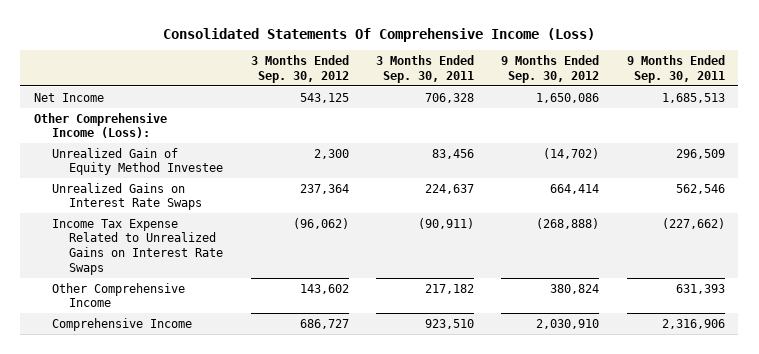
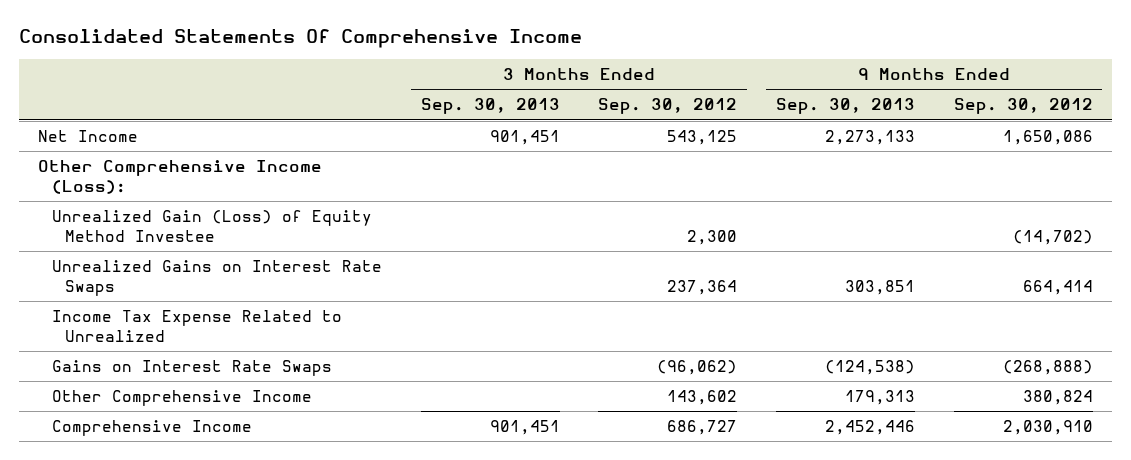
- Consolidated Statements Of Comprehensive Income (Loss)
+ Consolidated Statements Of Comprehensive Income
- | 3 Months Ended Sep. 30, 2012 | 3 Months Ended Sep. 30, 2011 | 9 Months Ended Sep. 30, 2012 | 9 Months Ended Sep. 30, 2011
+ | 3 Months Ended Sep. 30, 2013 | 3 Months Ended Sep. 30, 2012 | 9 Months Ended Sep. 30, 2013 | 9 Months Ended Sep. 30, 2012
- Unrealized Gain of Equity Method Investee | 2,300 | 83,456 | (14,702) | 296,509
+ Unrealized Gain (Loss) of Equity Method Investee | | 2,300 | | (14,702)
- Income Tax Expense Related to Unrealized Gains on Interest Rate Swaps | (96,062) | (90,911) | (268,888) | (227,662)
+ Income Tax Expense Related to Unrealized
+ Gains on Interest Rate Swaps | | (96,062) | (124,538) | (268,888)

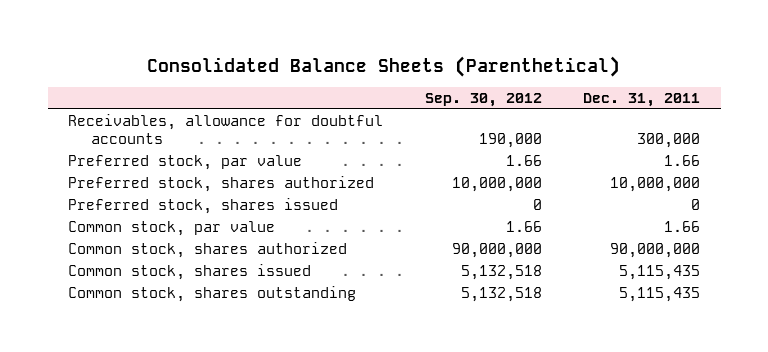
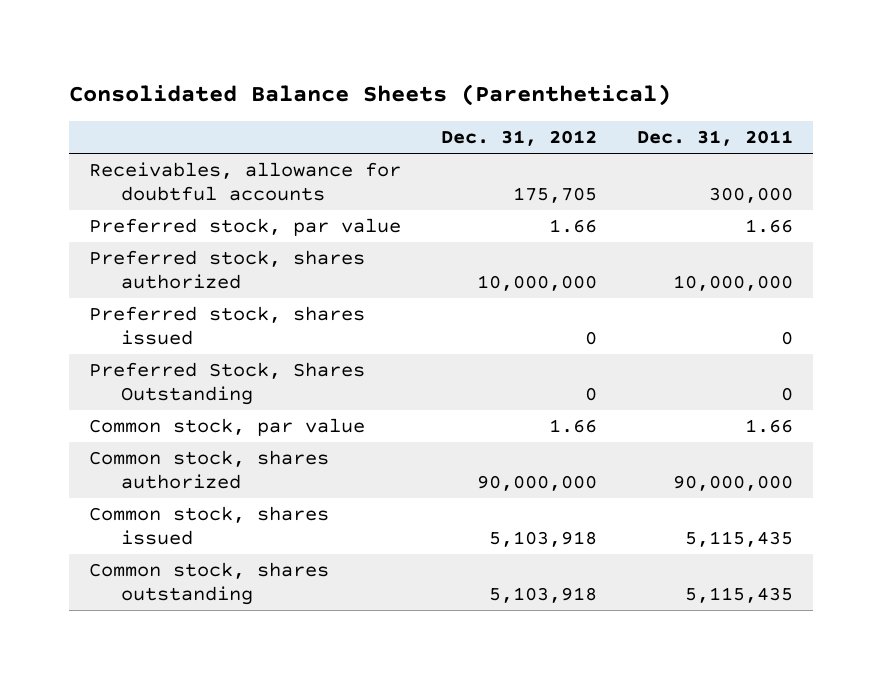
- | Sep. 30, 2012 | Dec. 31, 2011
+ | Dec. 31, 2012 | Dec. 31, 2011
+ Preferred Stock, Shares Outstanding | 0 | 0

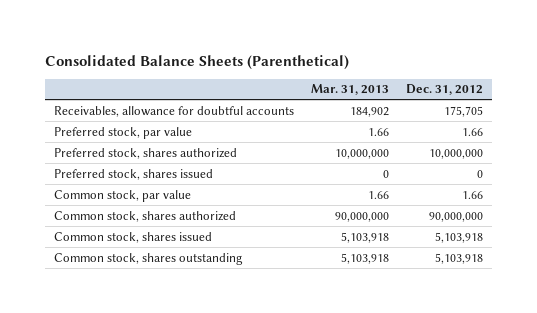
- | Dec. 31, 2012 | Dec. 31, 2011
+ | Mar. 31, 2013 | Dec. 31, 2012
- Preferred Stock, Shares Outstanding | 0 | 0

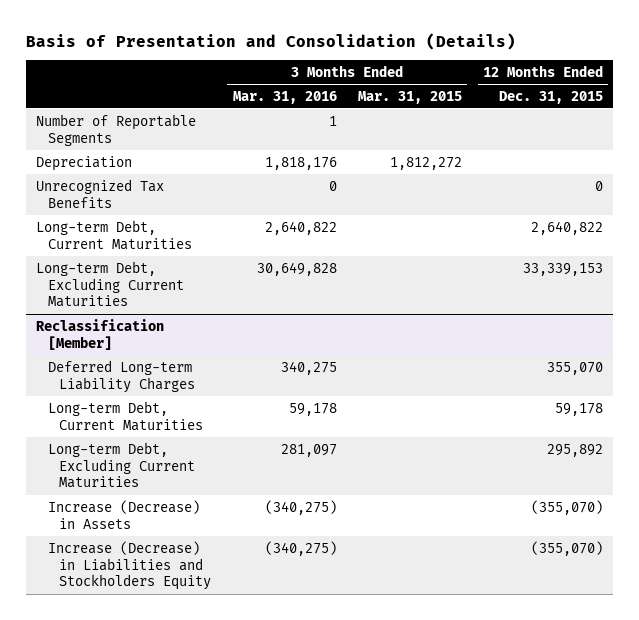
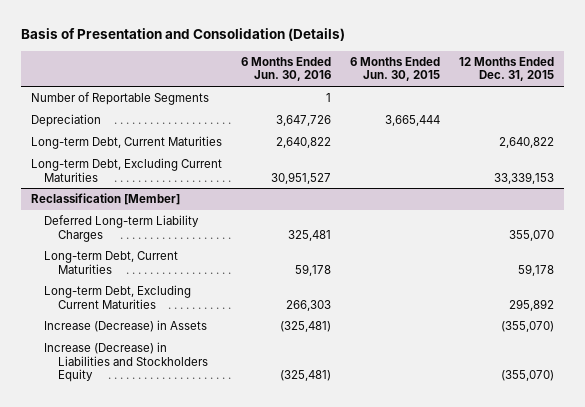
- | 3 Months Ended Mar. 31, 2016 | 3 Months Ended Mar. 31, 2015 | 12 Months Ended Dec. 31, 2015
+ | 6 Months Ended Jun. 30, 2016 | 6 Months Ended Jun. 30, 2015 | 12 Months Ended Dec. 31, 2015
- Unrecognized Tax Benefits | 0 | | 0

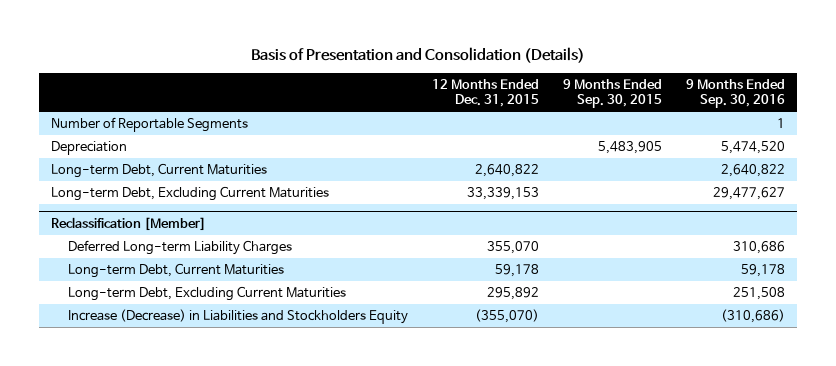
- | 6 Months Ended Jun. 30, 2016 | 6 Months Ended Jun. 30, 2015 | 12 Months Ended Dec. 31, 2015
+ | 12 Months Ended Dec. 31, 2015 | 9 Months Ended Sep. 30, 2015 | 9 Months Ended Sep. 30, 2016
@ Reclassification [Member]
- Increase (Decrease) in Assets | (325,481) | | (355,070)

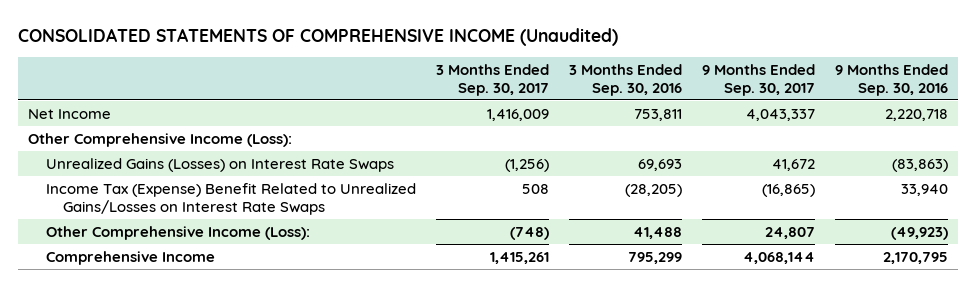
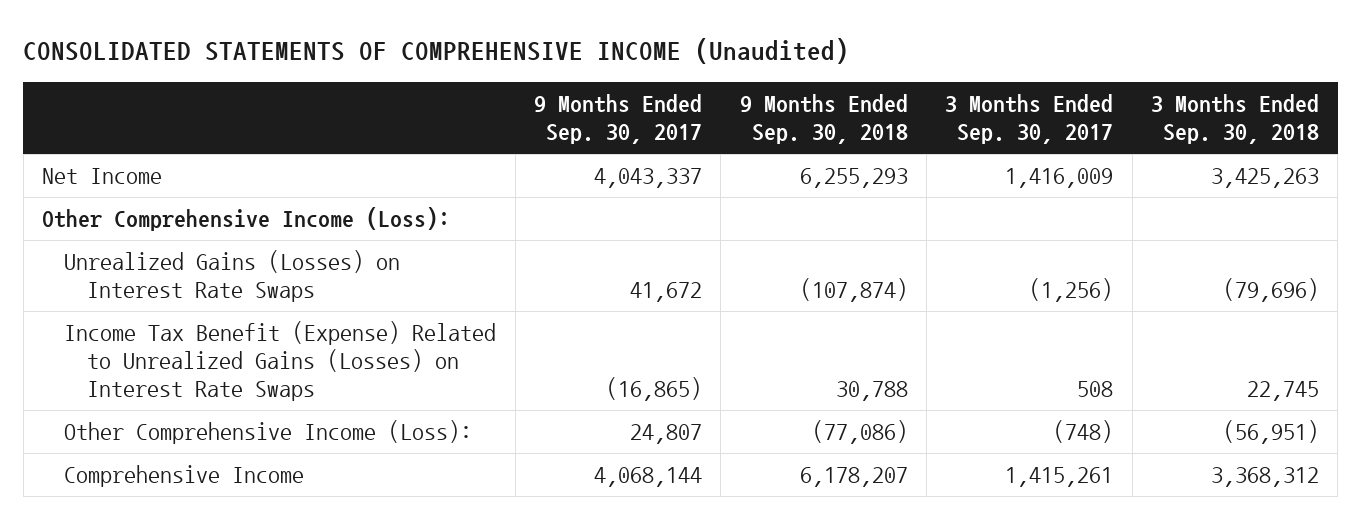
- | 3 Months Ended Sep. 30, 2017 | 3 Months Ended Sep. 30, 2016 | 9 Months Ended Sep. 30, 2017 | 9 Months Ended Sep. 30, 2016
+ | 9 Months Ended Sep. 30, 2017 | 9 Months Ended Sep. 30, 2018 | 3 Months Ended Sep. 30, 2017 | 3 Months Ended Sep. 30, 2018
- Income Tax (Expense) Benefit Related to Unrealized Gains/Losses on Interest Rate Swaps | 508 | (28,205) | (16,865) | 33,940
+ Income Tax Benefit (Expense) Related to Unrealized Gains (Losses) on Interest Rate Swaps | (16,865) | 30,788 | 508 | 22,745

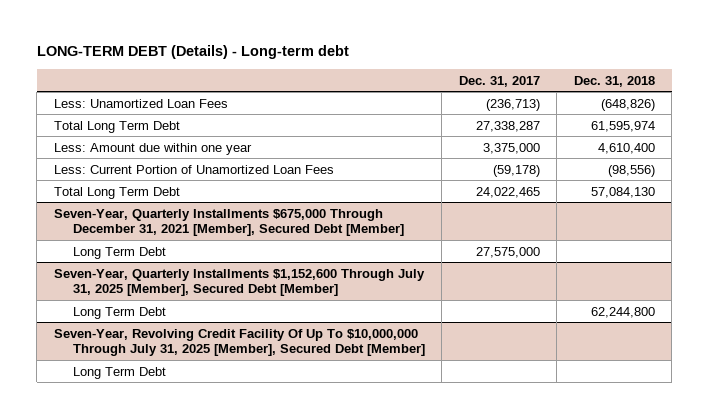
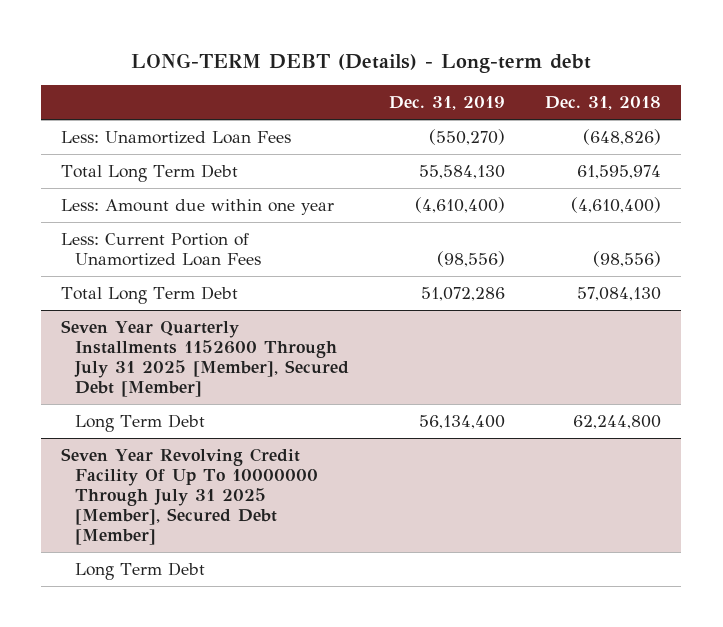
- | Dec. 31, 2017 | Dec. 31, 2018
+ | Dec. 31, 2019 | Dec. 31, 2018
- Less: Amount due within one year | 3,375,000 | 4,610,400
+ Less: Amount due within one year | (4,610,400) | (4,610,400)
- Seven-Year, Quarterly Installments $675,000 Through December 31, 2021 [Member], Secured Debt [Member]
- Long Term Debt | 27,575,000 |
- Seven-Year, Quarterly Installments $1,152,600 Through July 31, 2025 [Member], Secured Debt [Member]
+ Seven Year Quarterly Installments 1152600 Through July 31 2025 [Member], Secured Debt [Member]
- Seven-Year, Revolving Credit Facility Of Up To $10,000,000 Through July 31, 2025 [Member], Secured Debt [Member]
+ Seven Year Revolving Credit Facility Of Up To 10000000 Through July 31 2025 [Member], Secured Debt [Member]

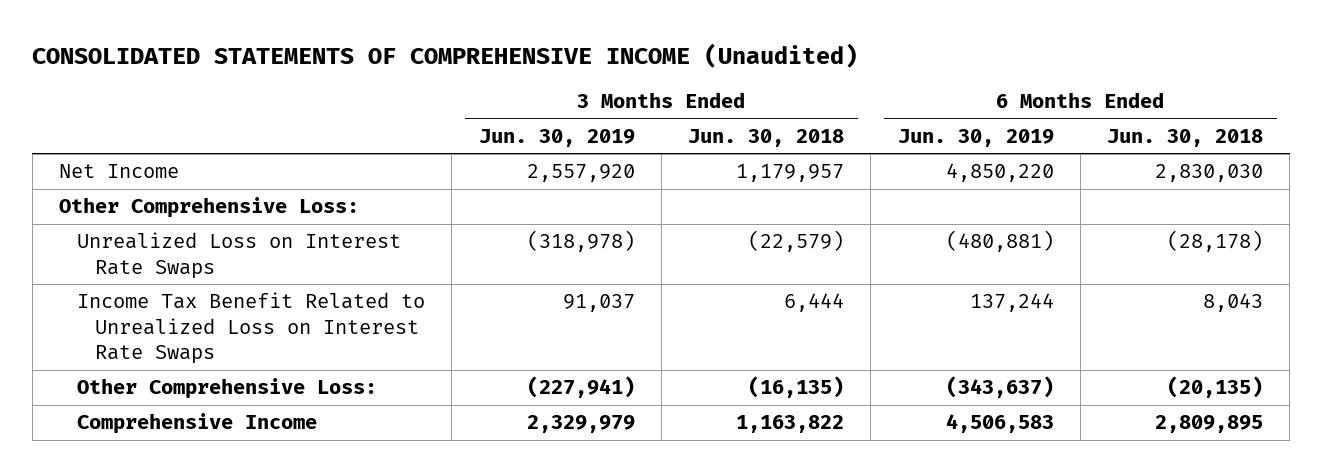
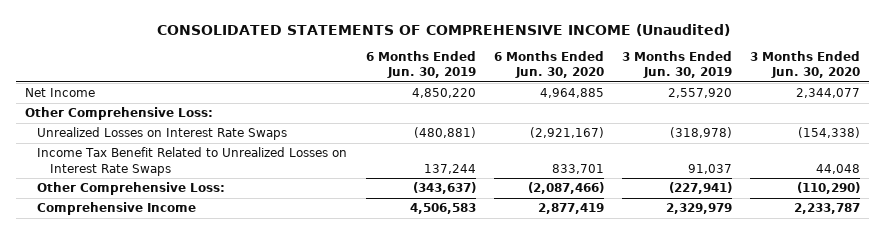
- | 3 Months Ended Jun. 30, 2019 | 3 Months Ended Jun. 30, 2018 | 6 Months Ended Jun. 30, 2019 | 6 Months Ended Jun. 30, 2018
+ | 6 Months Ended Jun. 30, 2019 | 6 Months Ended Jun. 30, 2020 | 3 Months Ended Jun. 30, 2019 | 3 Months Ended Jun. 30, 2020
- Unrealized Loss on Interest Rate Swaps | (318,978) | (22,579) | (480,881) | (28,178)
- Income Tax Benefit Related to Unrealized Loss on Interest Rate Swaps | 91,037 | 6,444 | 137,244 | 8,043
+ Unrealized Losses on Interest Rate Swaps | (480,881) | (2,921,167) | (318,978) | (154,338)
+ Income Tax Benefit Related to Unrealized Losses on Interest Rate Swaps | 137,244 | 833,701 | 91,037 | 44,048

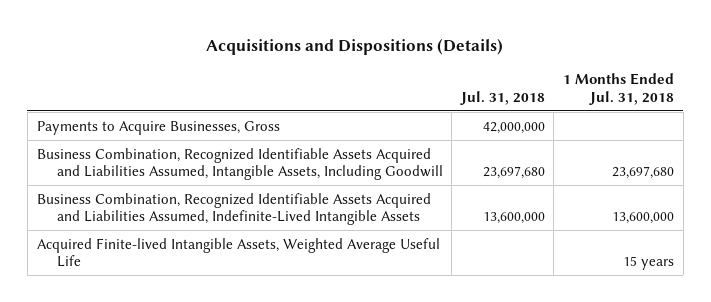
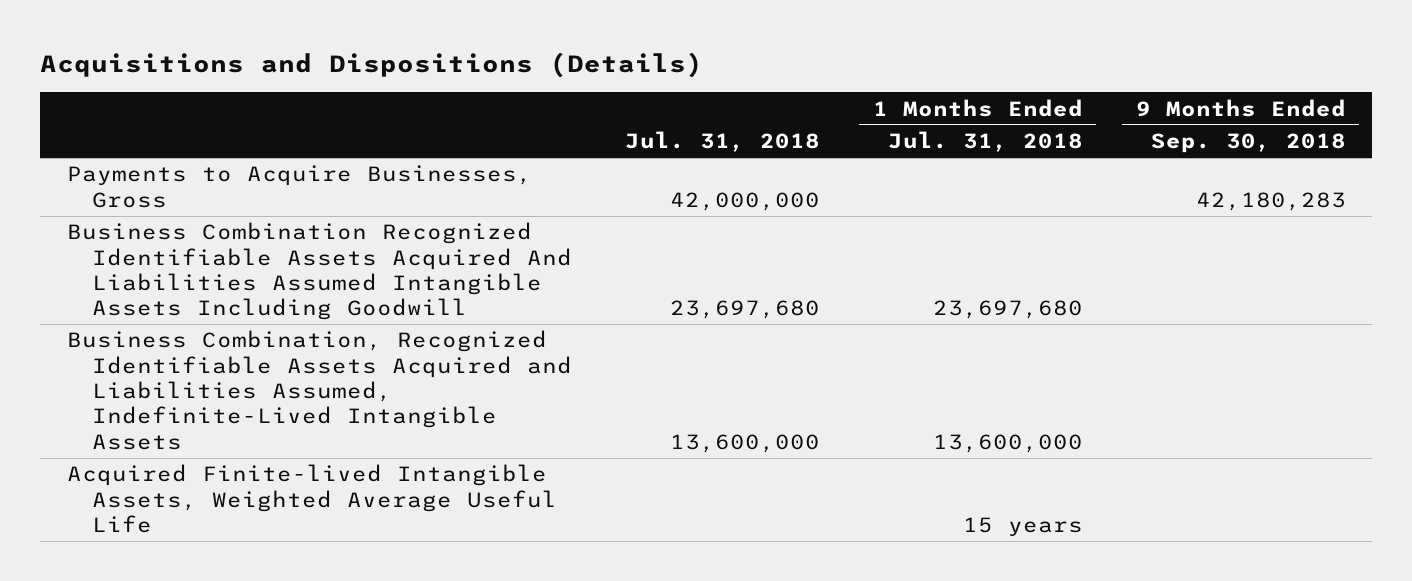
- | Jul. 31, 2018 | 1 Months Ended Jul. 31, 2018
+ | Jul. 31, 2018 | 1 Months Ended Jul. 31, 2018 | 9 Months Ended Sep. 30, 2018
- Business Combination, Recognized Identifiable Assets Acquired and Liabilities Assumed, Intangible Assets, Including Goodwill | 23,697,680 | 23,697,680
+ Business Combination Recognized Identifiable Assets Acquired And Liabilities Assumed Intangible Assets Including Goodwill | 23,697,680 | 23,697,680 |

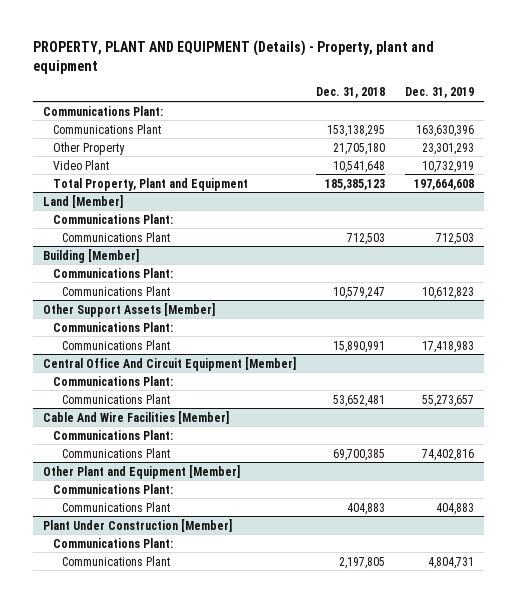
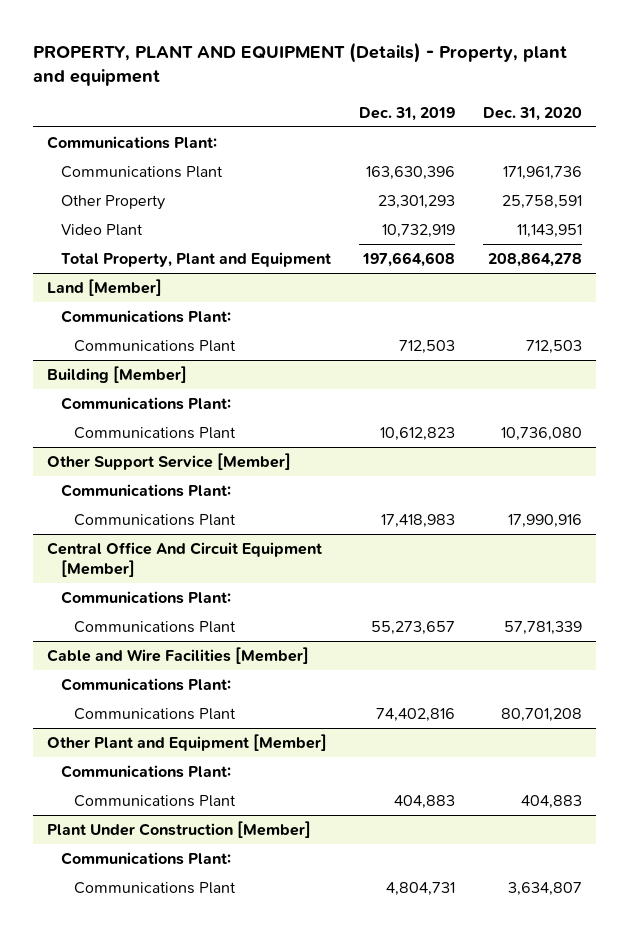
- | Dec. 31, 2018 | Dec. 31, 2019
+ | Dec. 31, 2019 | Dec. 31, 2020
- Other Support Assets [Member]
+ Other Support Service [Member]
- Cable And Wire Facilities [Member]
+ Cable and Wire Facilities [Member]

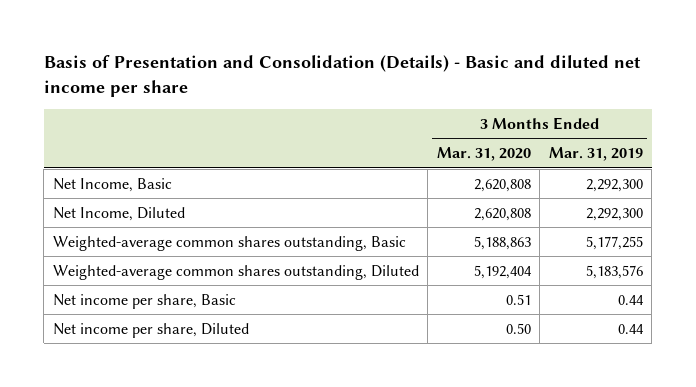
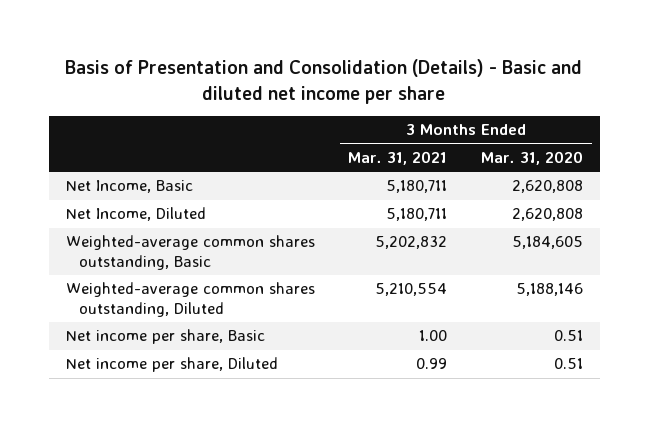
- | 3 Months Ended Mar. 31, 2020 | 3 Months Ended Mar. 31, 2019
+ | 3 Months Ended Mar. 31, 2021 | 3 Months Ended Mar. 31, 2020
- Weighted-average common shares outstanding, Basic | 5,188,863 | 5,177,255
- Weighted-average common shares outstanding, Diluted | 5,192,404 | 5,183,576
+ Weighted-average common shares outstanding, Basic | 5,202,832 | 5,184,605
+ Weighted-average common shares outstanding, Diluted | 5,210,554 | 5,188,146
- Net income per share, Diluted | 0.50 | 0.44
+ Net income per share, Diluted | 0.99 | 0.51

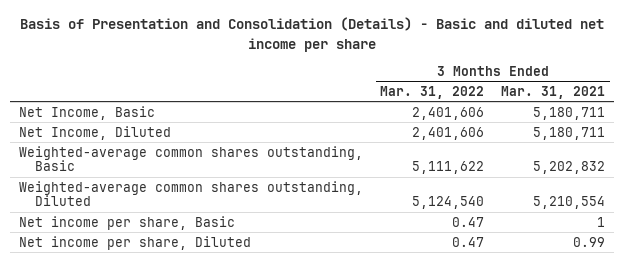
- | 3 Months Ended Mar. 31, 2021 | 3 Months Ended Mar. 31, 2020
+ | 3 Months Ended Mar. 31, 2022 | 3 Months Ended Mar. 31, 2021
- Net income per share, Basic | 1.00 | 0.51
+ Net income per share, Basic | 0.47 | 1

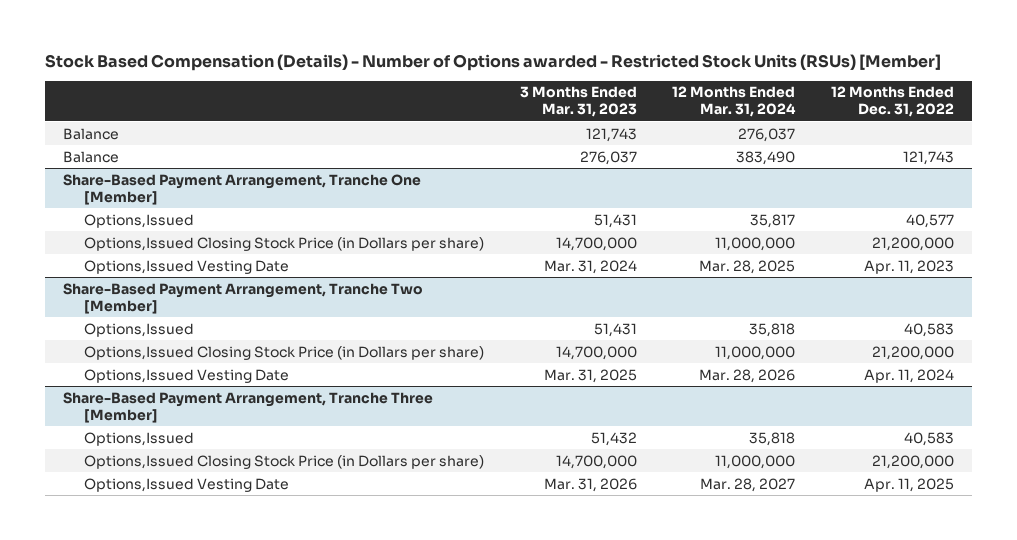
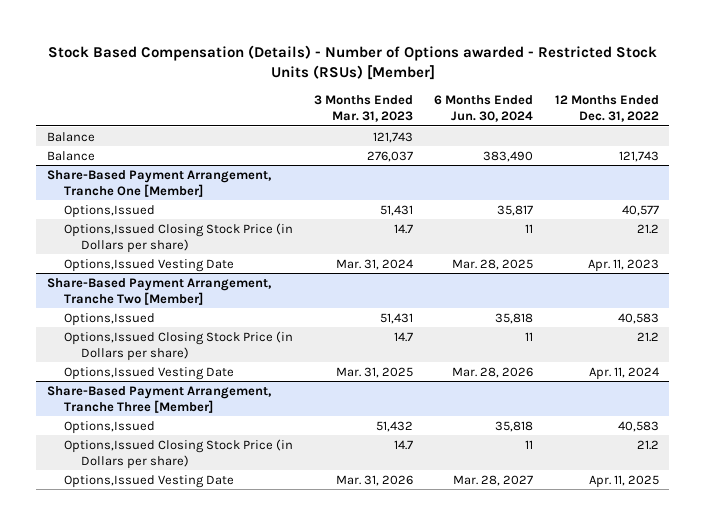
- | 3 Months Ended Mar. 31, 2023 | 12 Months Ended Mar. 31, 2024 | 12 Months Ended Dec. 31, 2022
+ | 3 Months Ended Mar. 31, 2023 | 6 Months Ended Jun. 30, 2024 | 12 Months Ended Dec. 31, 2022
@ Share-Based Payment Arrangement, Tranche One [Member]
- Options,Issued Closing Stock Price (in Dollars per share) | 14,700,000 | 11,000,000 | 21,200,000
+ Options,Issued Closing Stock Price (in Dollars per share) | 14.7 | 11 | 21.2
@ Share-Based Payment Arrangement, Tranche Two [Member]
- Options,Issued Closing Stock Price (in Dollars per share) | 14,700,000 | 11,000,000 | 21,200,000
+ Options,Issued Closing Stock Price (in Dollars per share) | 14.7 | 11 | 21.2
@ Share-Based Payment Arrangement, Tranche Three [Member]
- Options,Issued Closing Stock Price (in Dollars per share) | 14,700,000 | 11,000,000 | 21,200,000
+ Options,Issued Closing Stock Price (in Dollars per share) | 14.7 | 11 | 21.2

